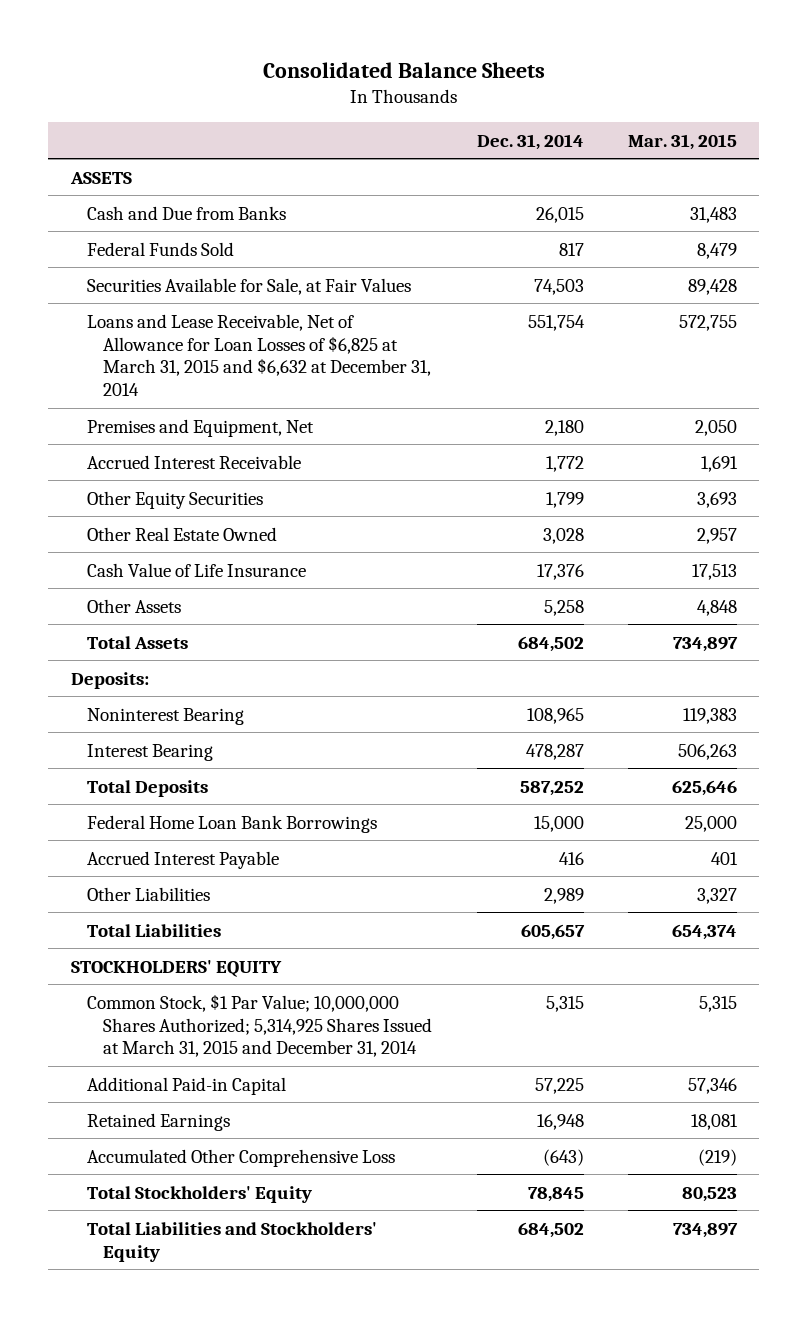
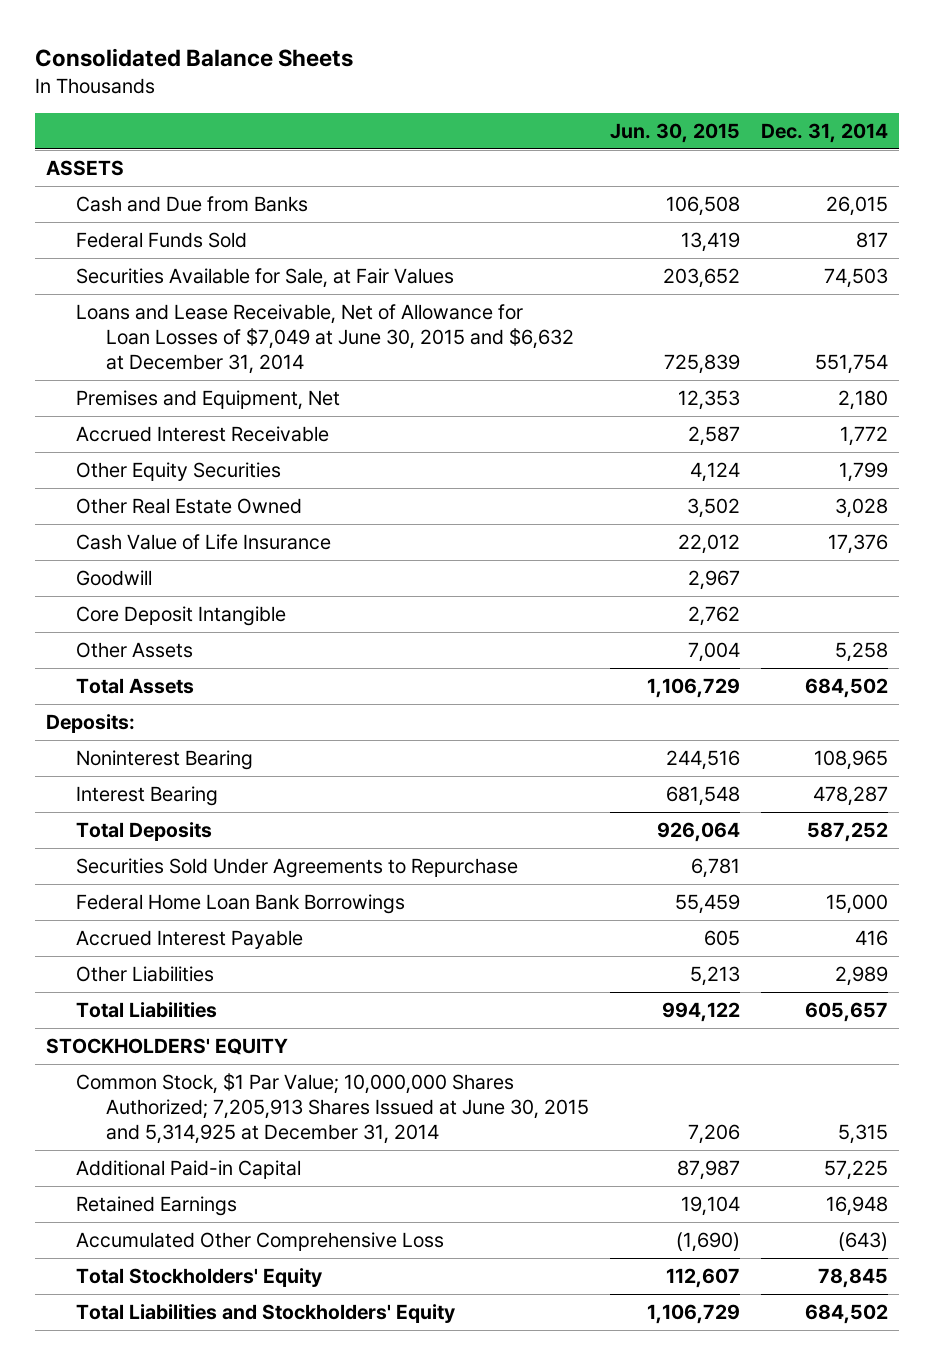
- | Dec. 31, 2014 | Mar. 31, 2015
+ | Jun. 30, 2015 | Dec. 31, 2014
- Loans and Lease Receivable, Net of Allowance for Loan Losses of $6,825 at March 31, 2015 and $6,632 at December 31, 2014 | 551,754 | 572,755
+ Loans and Lease Receivable, Net of Allowance for Loan Losses of $7,049 at June 30, 2015 and $6,632 at December 31, 2014 | 725,839 | 551,754
+ Goodwill | 2,967 |
+ Core Deposit Intangible | 2,762 |
+ Securities Sold Under Agreements to Repurchase | 6,781 |
- Common Stock, $1 Par Value; 10,000,000 Shares Authorized; 5,314,925 Shares Issued at March 31, 2015 and December 31, 2014 | 5,315 | 5,315
+ Common Stock, $1 Par Value; 10,000,000 Shares Authorized; 7,205,913 Shares Issued at June 30, 2015 and 5,314,925 at December 31, 2014 | 7,206 | 5,315

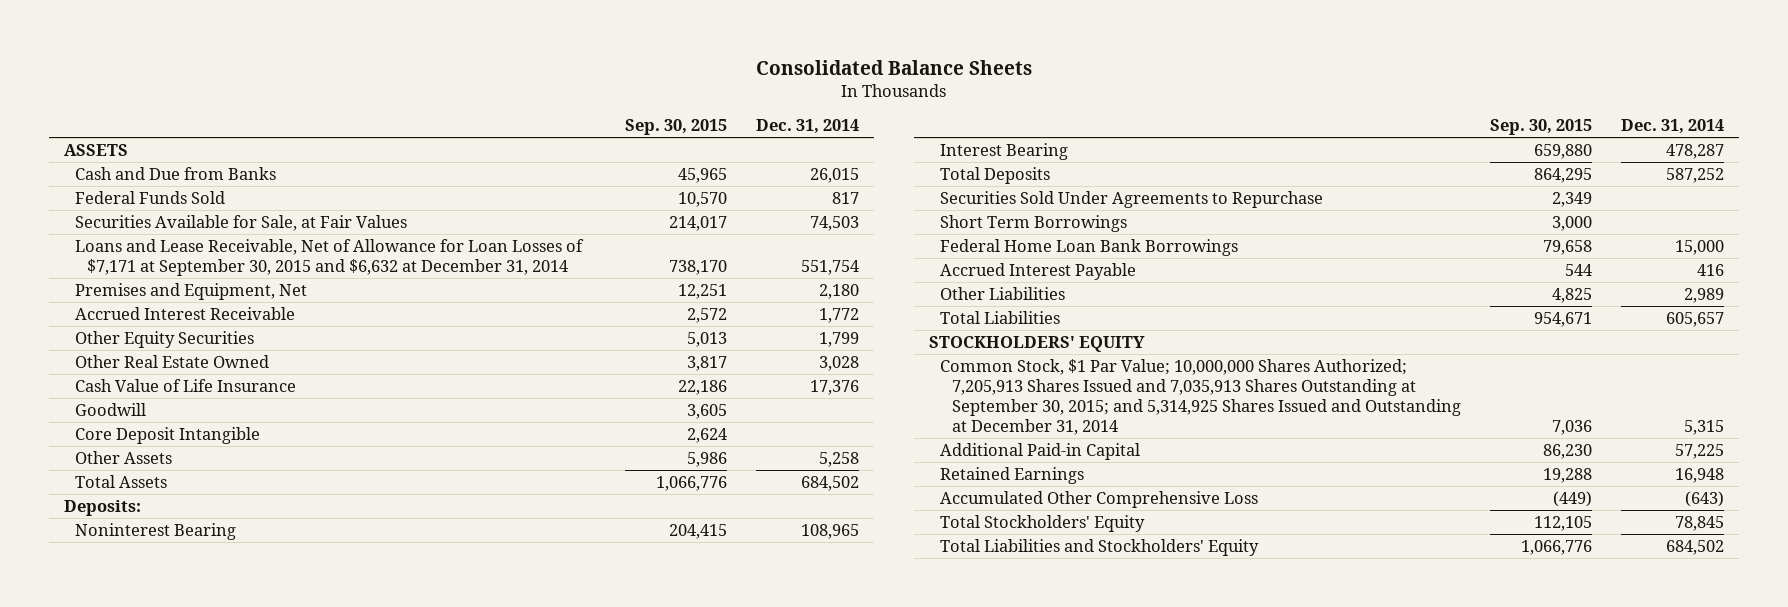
- | Jun. 30, 2015 | Dec. 31, 2014
+ | Sep. 30, 2015 | Dec. 31, 2014
- Loans and Lease Receivable, Net of Allowance for Loan Losses of $7,049 at June 30, 2015 and $6,632 at December 31, 2014 | 725,839 | 551,754
+ Loans and Lease Receivable, Net of Allowance for Loan Losses of $7,171 at September 30, 2015 and $6,632 at December 31, 2014 | 738,170 | 551,754
+ Short Term Borrowings | 3,000 |
- Common Stock, $1 Par Value; 10,000,000 Shares Authorized; 7,205,913 Shares Issued at June 30, 2015 and 5,314,925 at December 31, 2014 | 7,206 | 5,315
+ Common Stock, $1 Par Value; 10,000,000 Shares Authorized; 7,205,913 Shares Issued and 7,035,913 Shares Outstanding at September 30, 2015; and 5,314,925 Shares Issued and Outstanding at December 31, 2014 | 7,036 | 5,315

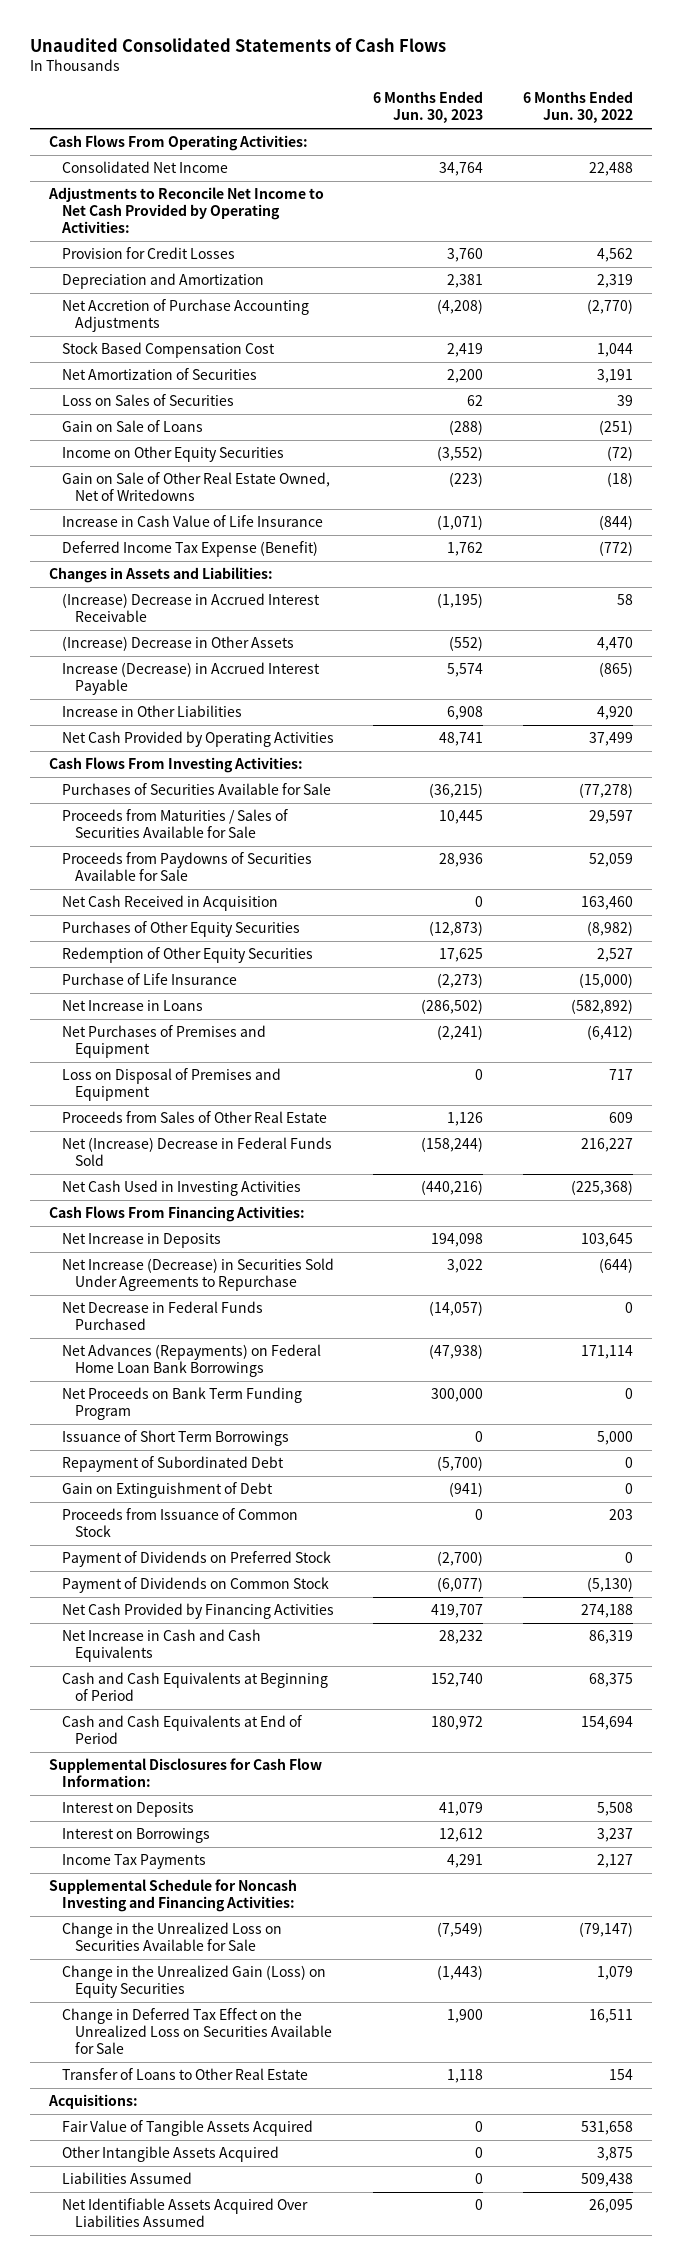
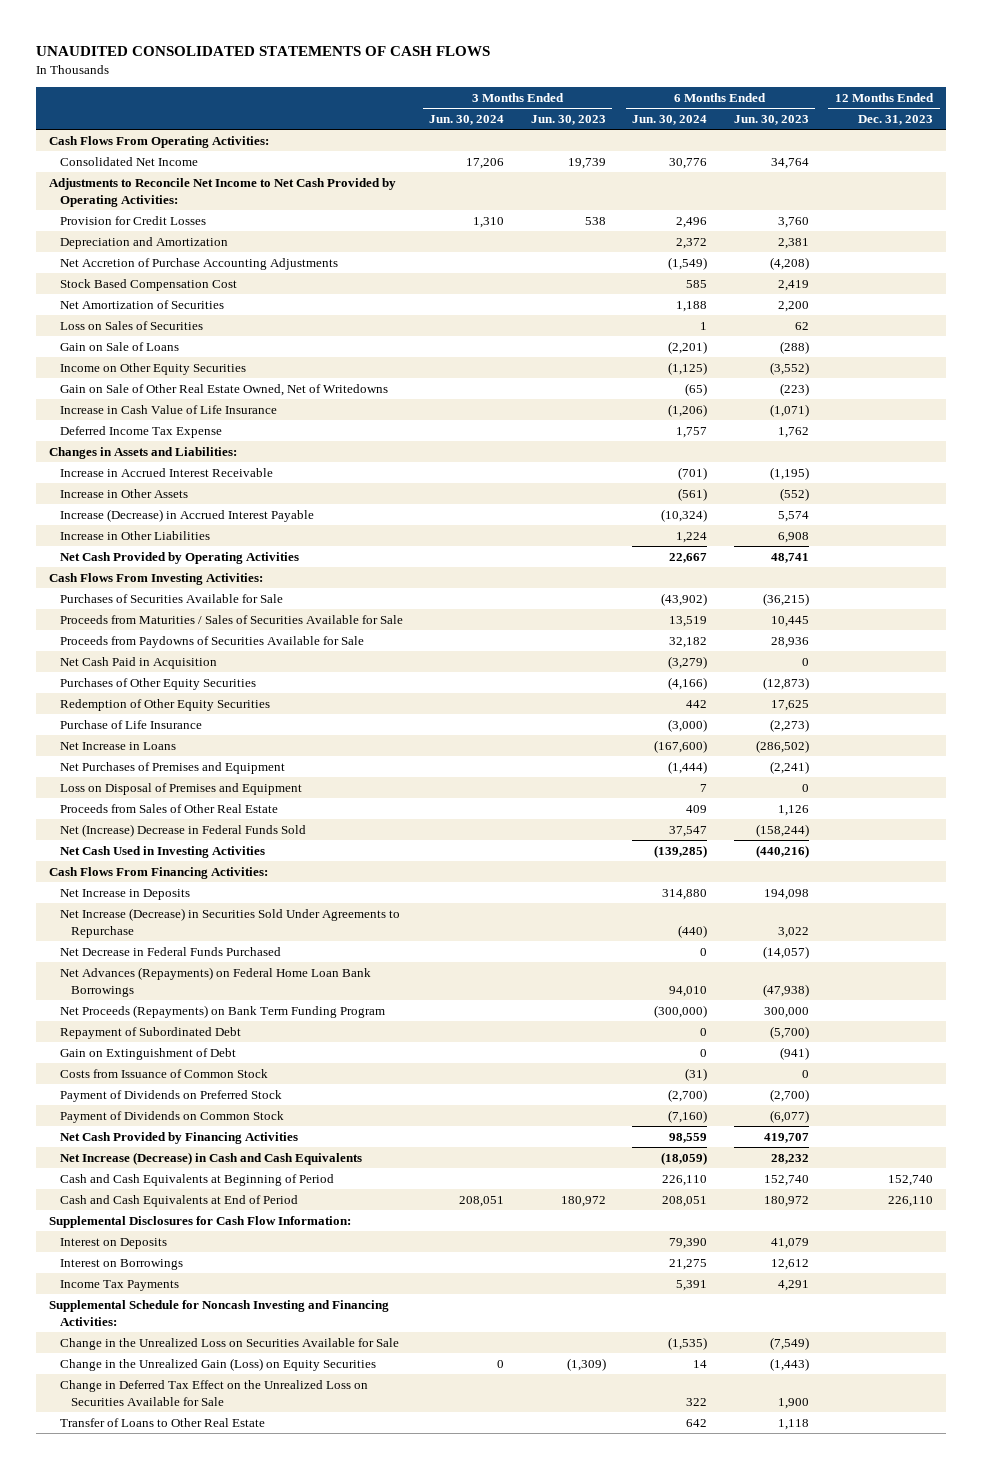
- Unaudited Consolidated Statements of Cash Flows
+ UNAUDITED CONSOLIDATED STATEMENTS OF CASH FLOWS
- | 6 Months Ended Jun. 30, 2023 | 6 Months Ended Jun. 30, 2022
+ | 3 Months Ended Jun. 30, 2024 | 3 Months Ended Jun. 30, 2023 | 6 Months Ended Jun. 30, 2024 | 6 Months Ended Jun. 30, 2023 | 12 Months Ended Dec. 31, 2023
- Deferred Income Tax Expense (Benefit) | 1,762 | (772)
+ Deferred Income Tax Expense | | | 1,757 | 1,762 |
- (Increase) Decrease in Accrued Interest Receivable | (1,195) | 58
- (Increase) Decrease in Other Assets | (552) | 4,470
+ Increase in Accrued Interest Receivable | | | (701) | (1,195) |
+ Increase in Other Assets | | | (561) | (552) |
- Net Cash Received in Acquisition | 0 | 163,460
+ Net Cash Paid in Acquisition | | | (3,279) | 0 |
- Net Proceeds on Bank Term Funding Program | 300,000 | 0
- Issuance of Short Term Borrowings | 0 | 5,000
+ Net Proceeds (Repayments) on Bank Term Funding Program | | | (300,000) | 300,000 |
- Proceeds from Issuance of Common Stock | 0 | 203
+ Costs from Issuance of Common Stock | | | (31) | 0 |
- Net Increase in Cash and Cash Equivalents | 28,232 | 86,319
+ Net Increase (Decrease) in Cash and Cash Equivalents | | | (18,059) | 28,232 |
- Acquisitions:
- Fair Value of Tangible Assets Acquired | 0 | 531,658
- Other Intangible Assets Acquired | 0 | 3,875
- Liabilities Assumed | 0 | 509,438
- Net Identifiable Assets Acquired Over Liabilities Assumed | 0 | 26,095

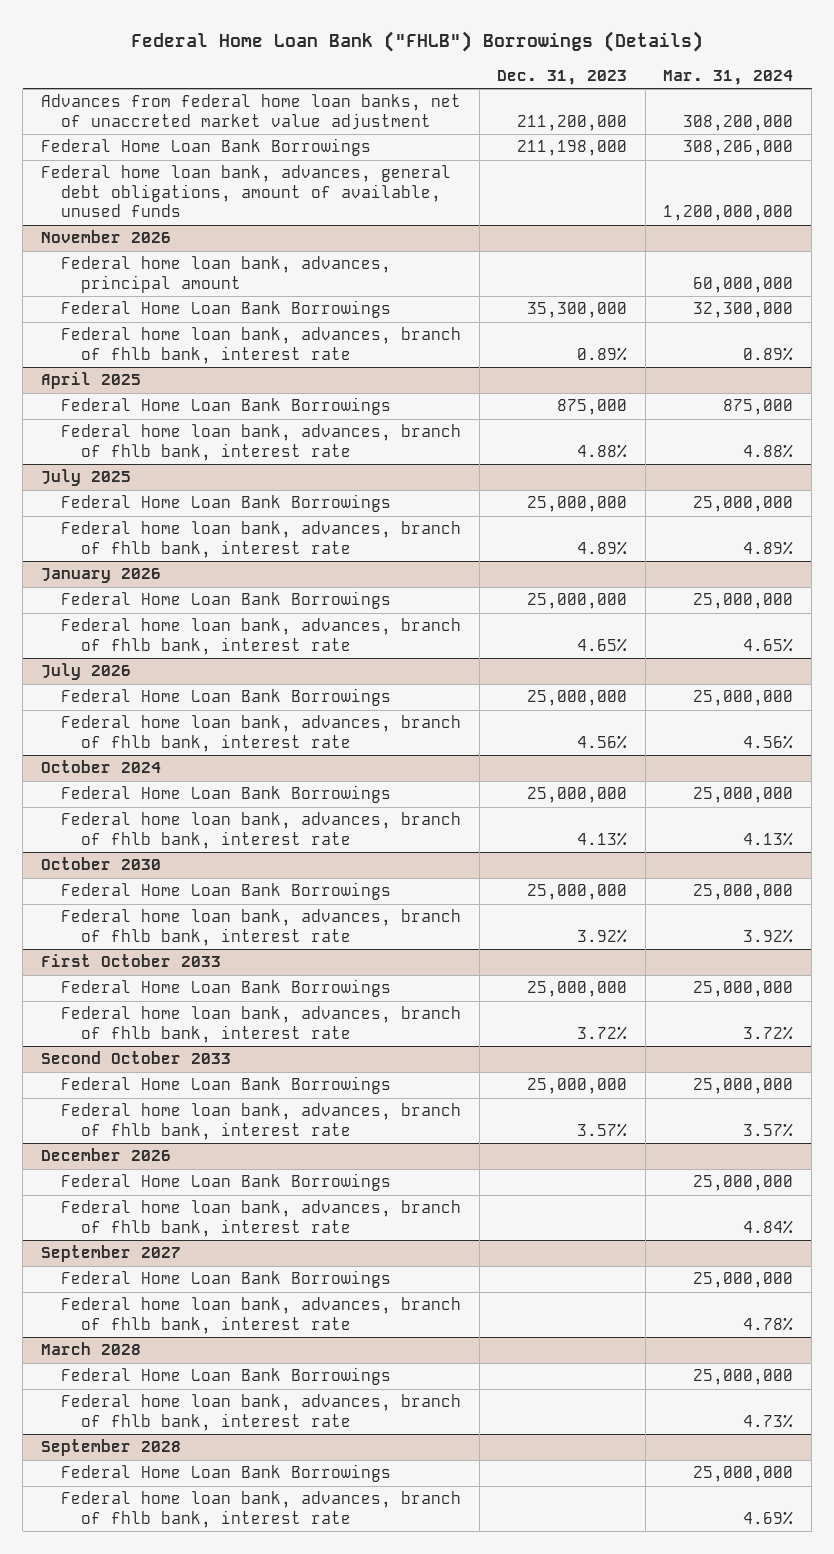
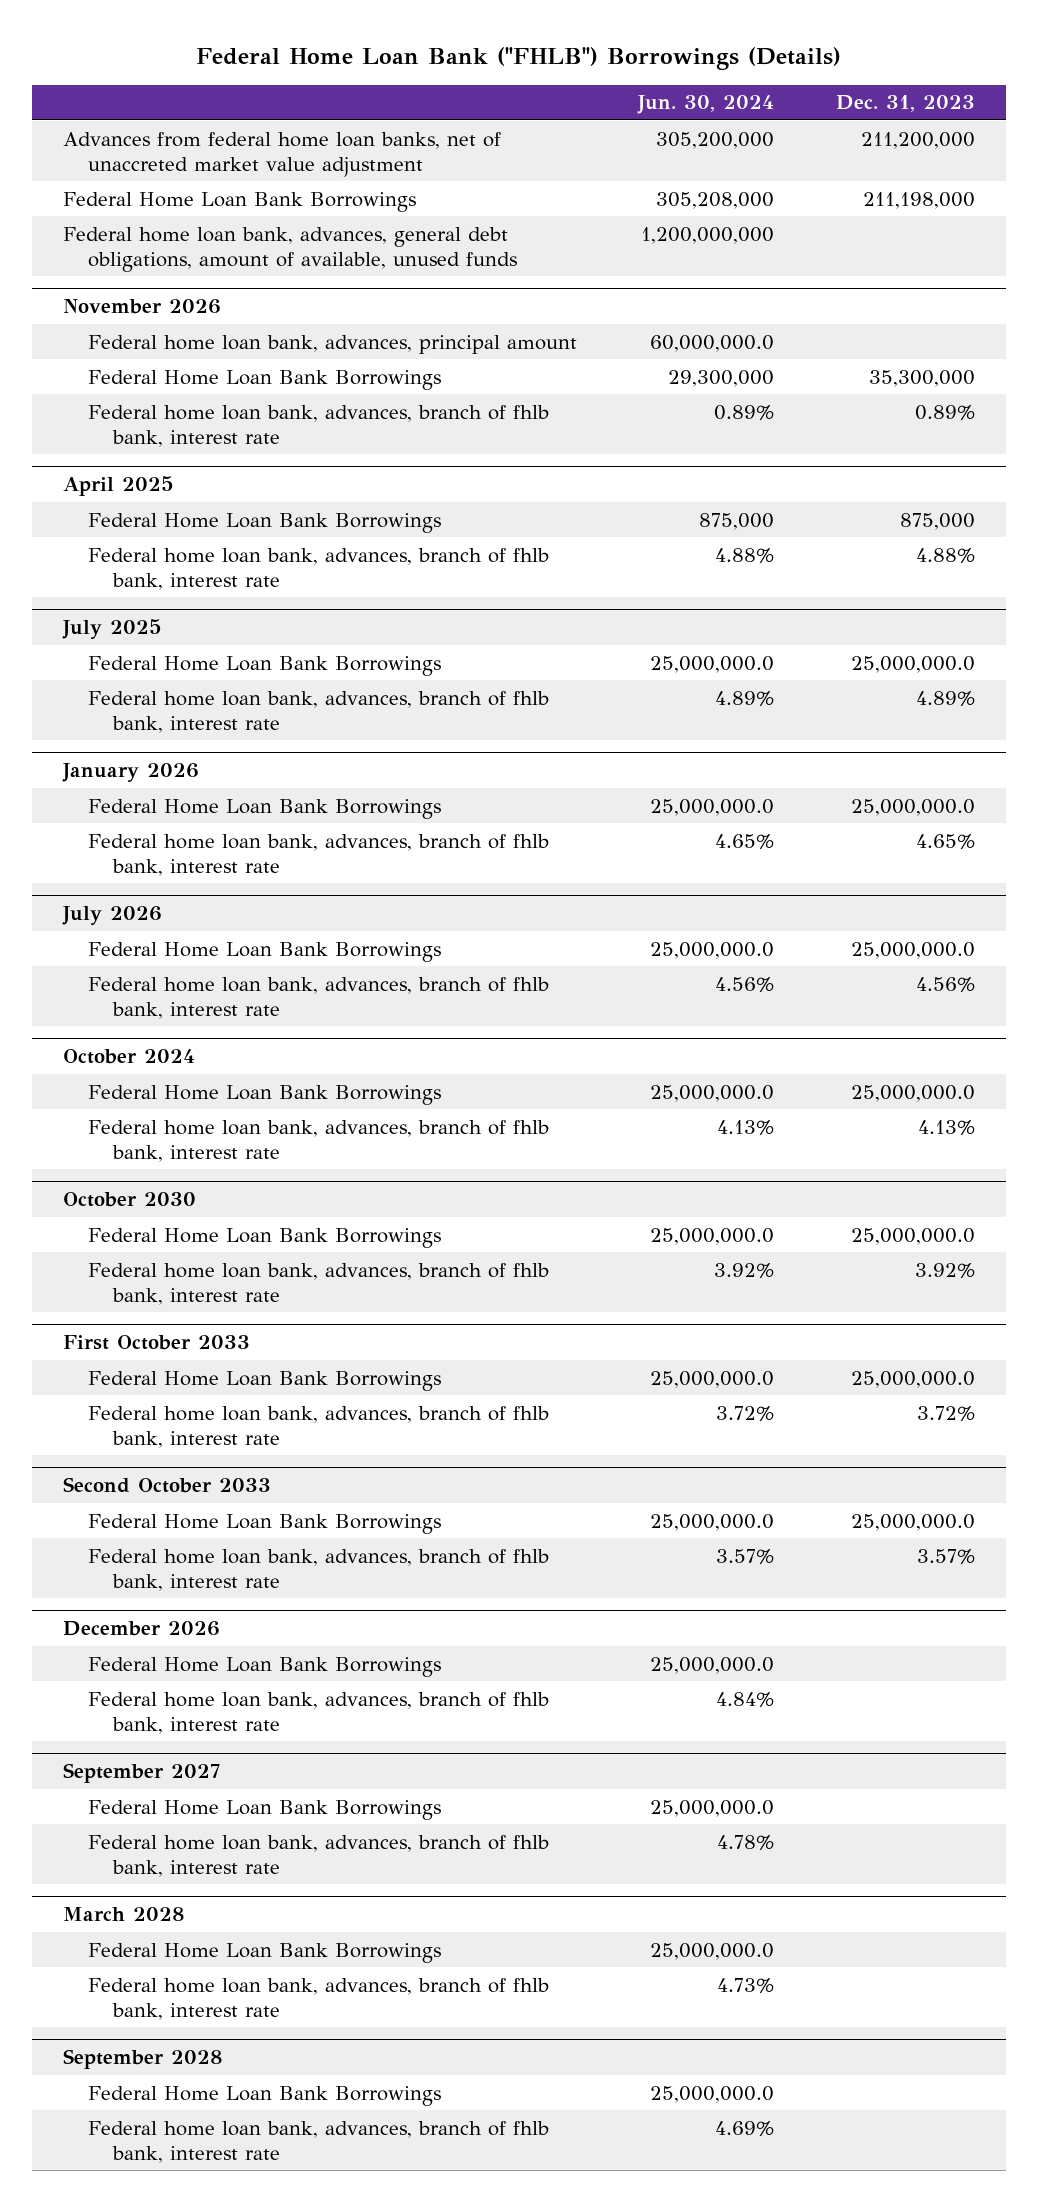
- | Dec. 31, 2023 | Mar. 31, 2024
+ | Jun. 30, 2024 | Dec. 31, 2023
@ July 2025
- Federal Home Loan Bank Borrowings | 25,000,000 | 25,000,000
+ Federal Home Loan Bank Borrowings | 25,000,000.0 | 25,000,000.0
@ January 2026
- Federal Home Loan Bank Borrowings | 25,000,000 | 25,000,000
+ Federal Home Loan Bank Borrowings | 25,000,000.0 | 25,000,000.0
@ July 2026
- Federal Home Loan Bank Borrowings | 25,000,000 | 25,000,000
+ Federal Home Loan Bank Borrowings | 25,000,000.0 | 25,000,000.0
@ October 2024
- Federal Home Loan Bank Borrowings | 25,000,000 | 25,000,000
+ Federal Home Loan Bank Borrowings | 25,000,000.0 | 25,000,000.0
@ October 2030
- Federal Home Loan Bank Borrowings | 25,000,000 | 25,000,000
+ Federal Home Loan Bank Borrowings | 25,000,000.0 | 25,000,000.0
@ First October 2033
- Federal Home Loan Bank Borrowings | 25,000,000 | 25,000,000
+ Federal Home Loan Bank Borrowings | 25,000,000.0 | 25,000,000.0
@ Second October 2033
- Federal Home Loan Bank Borrowings | 25,000,000 | 25,000,000
+ Federal Home Loan Bank Borrowings | 25,000,000.0 | 25,000,000.0

